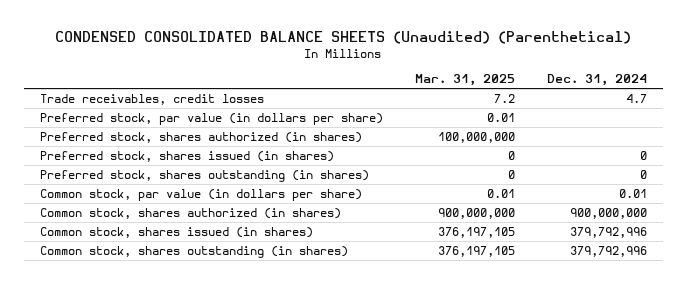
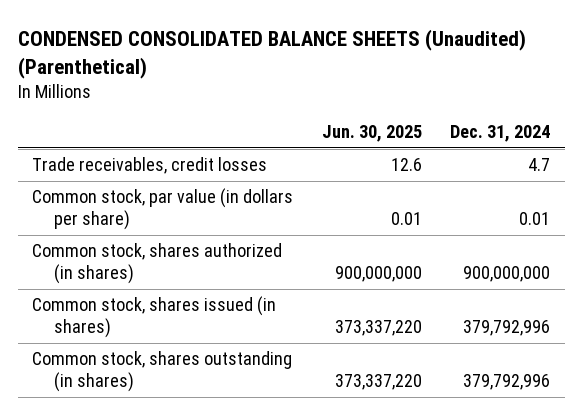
- | Mar. 31, 2025 | Dec. 31, 2024
+ | Jun. 30, 2025 | Dec. 31, 2024
- Preferred stock, par value (in dollars per share) | 0.01 |
- Preferred stock, shares authorized (in shares) | 100,000,000 |
- Preferred stock, shares issued (in shares) | 0 | 0
- Preferred stock, shares outstanding (in shares) | 0 | 0

